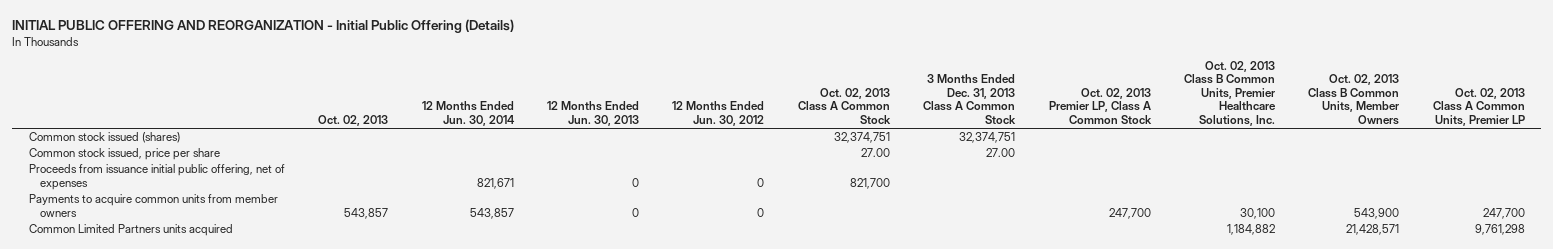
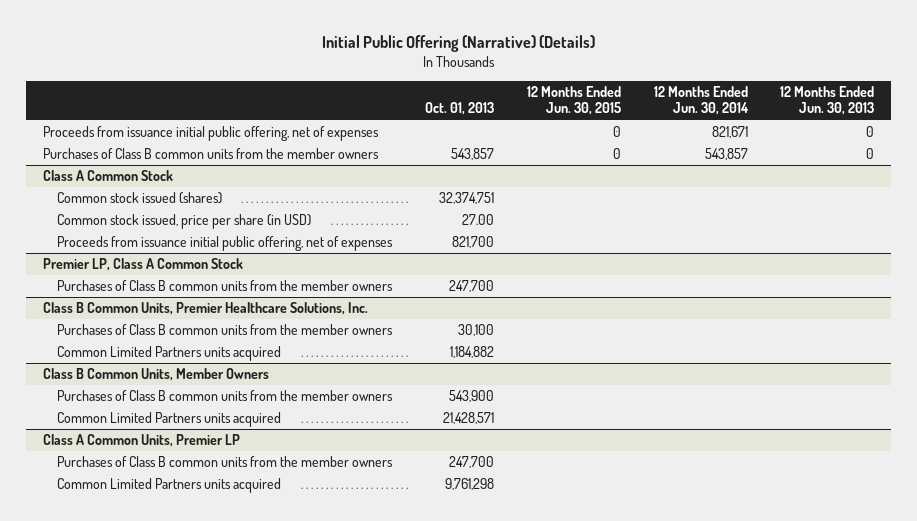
- INITIAL PUBLIC OFFERING AND REORGANIZATION - Initial Public Offering (Details)
+ Initial Public Offering (Narrative) (Details)
- | Oct. 02, 2013 | 12 Months Ended Jun. 30, 2014 | 12 Months Ended Jun. 30, 2013 | 12 Months Ended Jun. 30, 2012 | Oct. 02, 2013 Class A Common Stock | 3 Months Ended Dec. 31, 2013 Class A Common Stock | Oct. 02, 2013 Premier LP, Class A Common Stock | Oct. 02, 2013 Class B Common Units, Premier Healthcare Solutions, Inc. | Oct. 02, 2013 Class B Common Units, Member Owners | Oct. 02, 2013 Class A Common Units, Premier LP
+ | Oct. 01, 2013 | 12 Months Ended Jun. 30, 2015 | 12 Months Ended Jun. 30, 2014 | 12 Months Ended Jun. 30, 2013
- Common stock issued (shares) | | | | | 32,374,751 | 32,374,751 | | | |
- Common stock issued, price per share | | | | | 27.00 | 27.00 | | | |
- Payments to acquire common units from member owners | 543,857 | 543,857 | 0 | 0 | | | 247,700 | 30,100 | 543,900 | 247,700
- Common Limited Partners units acquired | | | | | | | | 1,184,882 | 21,428,571 | 9,761,298
+ Purchases of Class B common units from the member owners | 543,857 | 0 | 543,857 | 0
+ Class A Common Stock
+ Common stock issued (shares) | 32,374,751 | | |
+ Common stock issued, price per share (in USD) | 27.00 | | |
+ Proceeds from issuance initial public offering, net of expenses | 821,700 | | |
+ Premier LP, Class A Common Stock
+ Purchases of Class B common units from the member owners | 247,700 | | |
+ Class B Common Units, Premier Healthcare Solutions, Inc.
+ Purchases of Class B common units from the member owners | 30,100 | | |
+ Common Limited Partners units acquired | 1,184,882 | | |
+ Class B Common Units, Member Owners
+ Purchases of Class B common units from the member owners | 543,900 | | |
+ Common Limited Partners units acquired | 21,428,571 | | |
+ Class A Common Units, Premier LP
+ Purchases of Class B common units from the member owners | 247,700 | | |
+ Common Limited Partners units acquired | 9,761,298 | | |

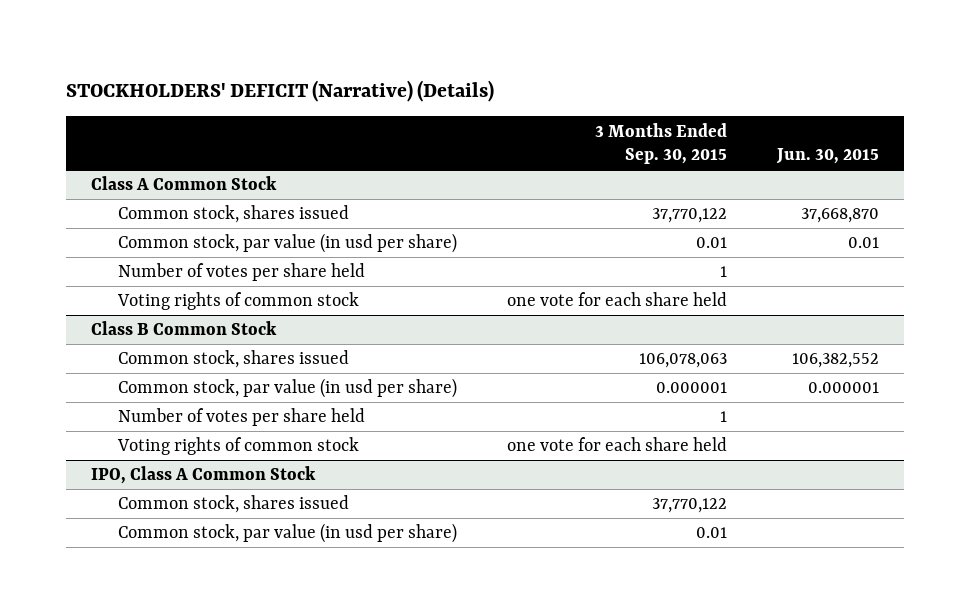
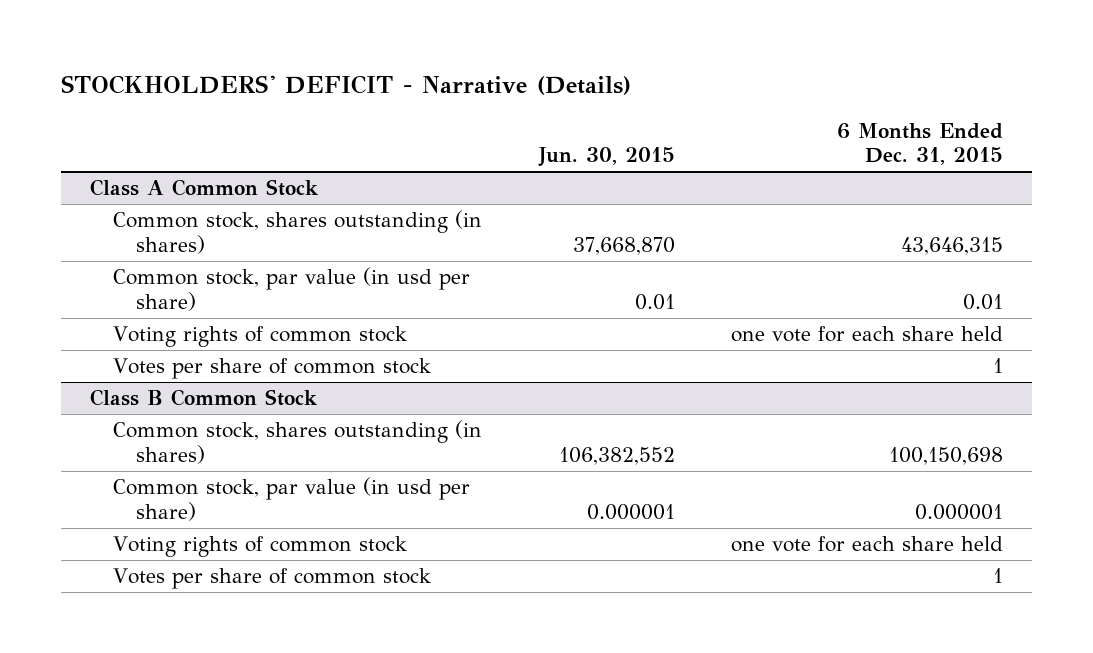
- STOCKHOLDERS' DEFICIT (Narrative) (Details)
+ STOCKHOLDERS' DEFICIT - Narrative (Details)
- | 3 Months Ended Sep. 30, 2015 | Jun. 30, 2015
+ | Jun. 30, 2015 | 6 Months Ended Dec. 31, 2015
@ Class A Common Stock
- Common stock, shares issued | 37,770,122 | 37,668,870
+ Common stock, shares outstanding (in shares) | 37,668,870 | 43,646,315
- Number of votes per share held | 1 |
+ Votes per share of common stock | | 1
@ Class B Common Stock
- Common stock, shares issued | 106,078,063 | 106,382,552
+ Common stock, shares outstanding (in shares) | 106,382,552 | 100,150,698
- Number of votes per share held | 1 |
- IPO, Class A Common Stock
- Common stock, shares issued | 37,770,122 |
- Common stock, par value (in usd per share) | 0.01 |
@ Class B Common Stock
+ Votes per share of common stock | | 1

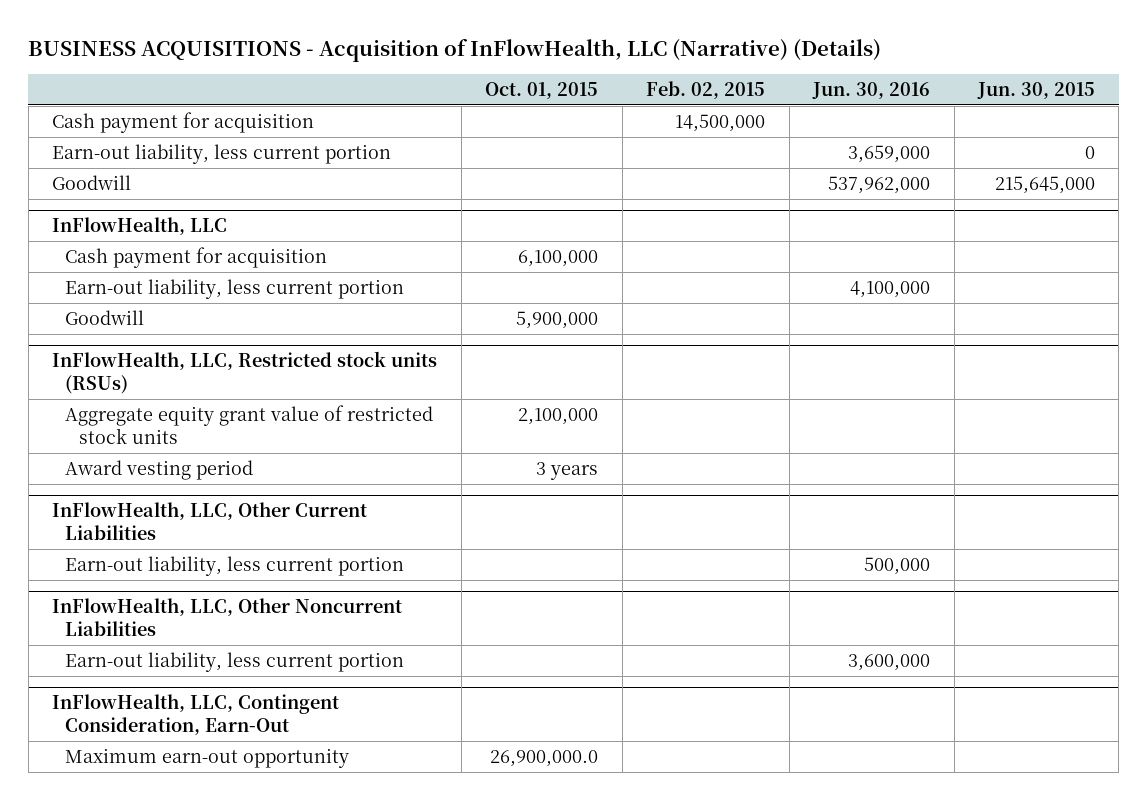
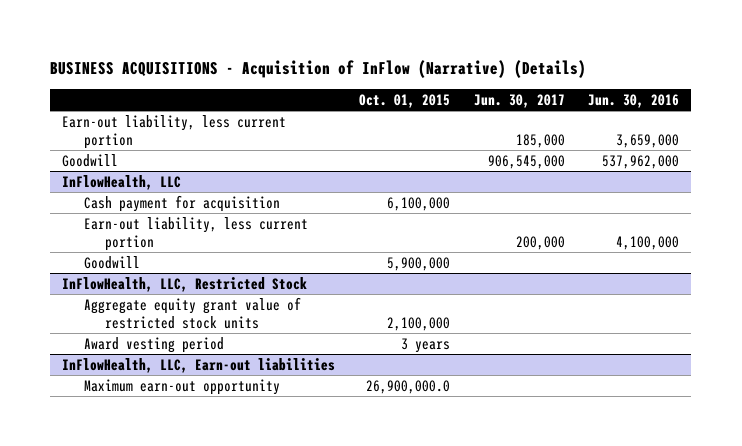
- BUSINESS ACQUISITIONS - Acquisition of InFlowHealth, LLC (Narrative) (Details)
+ BUSINESS ACQUISITIONS - Acquisition of InFlow (Narrative) (Details)
- | Oct. 01, 2015 | Feb. 02, 2015 | Jun. 30, 2016 | Jun. 30, 2015
+ | Oct. 01, 2015 | Jun. 30, 2017 | Jun. 30, 2016
- Cash payment for acquisition | | 14,500,000 | |
- InFlowHealth, LLC, Restricted stock units (RSUs)
+ InFlowHealth, LLC, Restricted Stock
- InFlowHealth, LLC, Other Current Liabilities
- Earn-out liability, less current portion | | | 500,000 |
- InFlowHealth, LLC, Other Noncurrent Liabilities
- Earn-out liability, less current portion | | | 3,600,000 |
- InFlowHealth, LLC, Contingent Consideration, Earn-Out
+ InFlowHealth, LLC, Earn-out liabilities

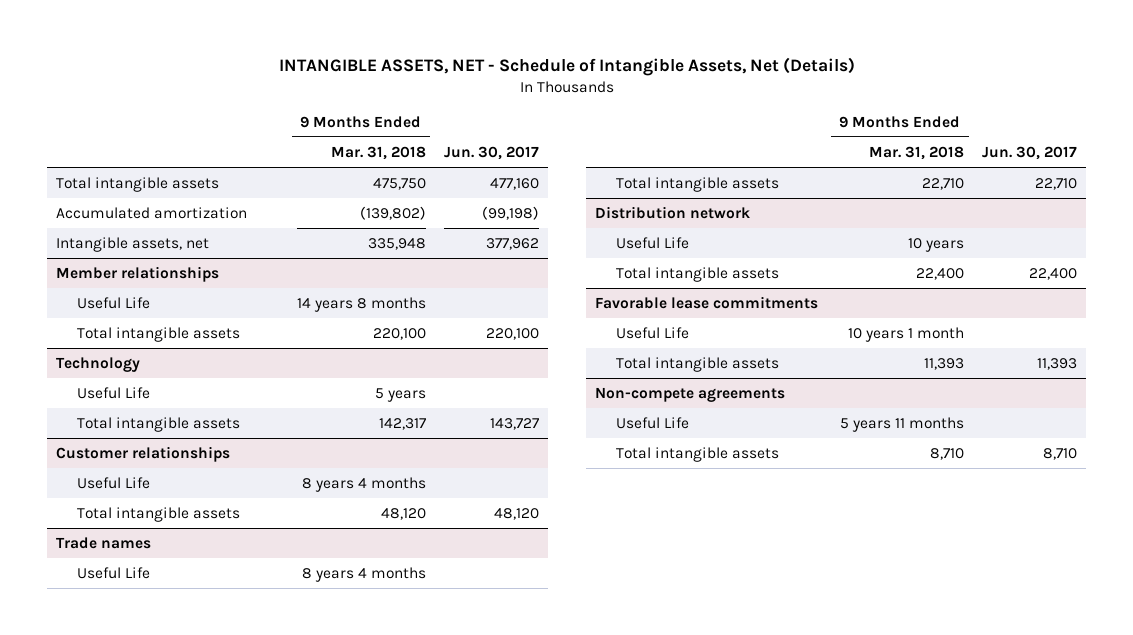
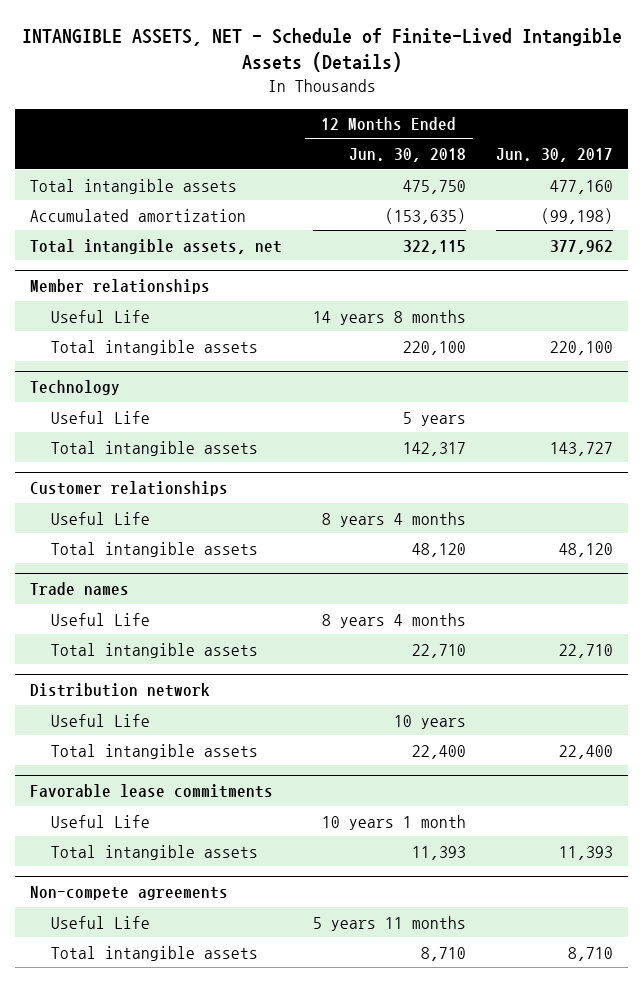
- INTANGIBLE ASSETS, NET - Schedule of Intangible Assets, Net (Details)
+ INTANGIBLE ASSETS, NET - Schedule of Finite-Lived Intangible Assets (Details)
- | 9 Months Ended Mar. 31, 2018 | Jun. 30, 2017
+ | 12 Months Ended Jun. 30, 2018 | Jun. 30, 2017
- Intangible assets, net | 335,948 | 377,962
+ Total intangible assets, net | 322,115 | 377,962

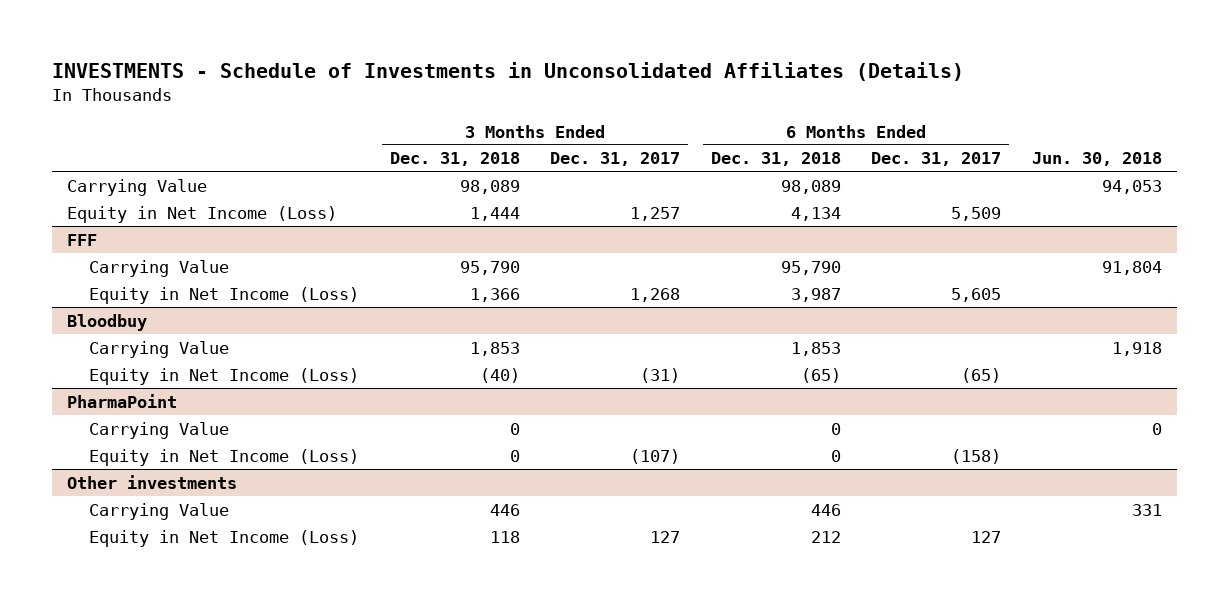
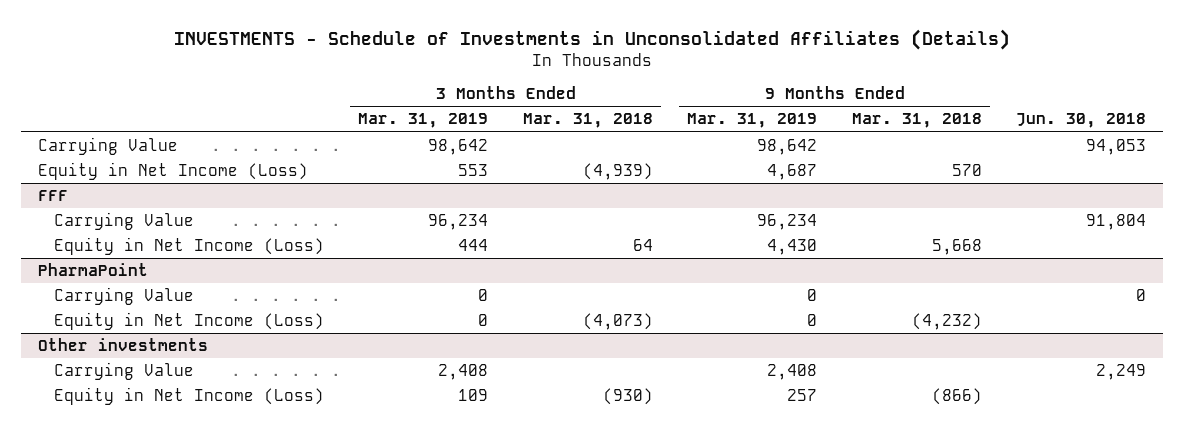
- | 3 Months Ended Dec. 31, 2018 | 3 Months Ended Dec. 31, 2017 | 6 Months Ended Dec. 31, 2018 | 6 Months Ended Dec. 31, 2017 | Jun. 30, 2018
+ | 3 Months Ended Mar. 31, 2019 | 3 Months Ended Mar. 31, 2018 | 9 Months Ended Mar. 31, 2019 | 9 Months Ended Mar. 31, 2018 | Jun. 30, 2018
- Bloodbuy
- Carrying Value | 1,853 | | 1,853 | | 1,918
- Equity in Net Income (Loss) | (40) | (31) | (65) | (65) |
@ Other investments
- Carrying Value | 446 | | 446 | | 331
+ Carrying Value | 2,408 | | 2,408 | | 2,249

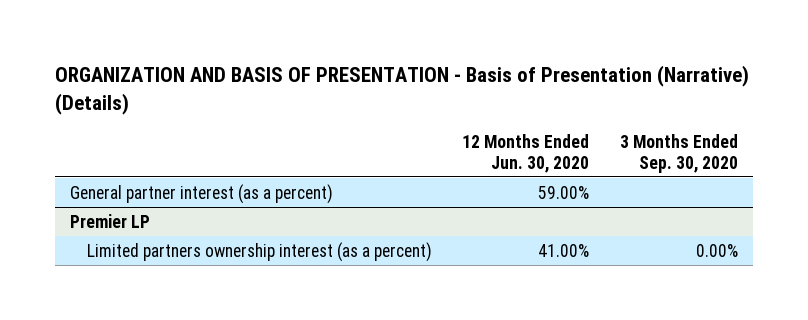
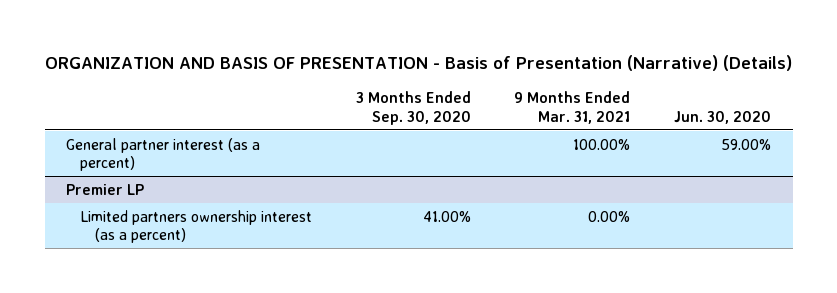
- | 12 Months Ended Jun. 30, 2020 | 3 Months Ended Sep. 30, 2020
+ | 3 Months Ended Sep. 30, 2020 | 9 Months Ended Mar. 31, 2021 | Jun. 30, 2020
@ Premier LP
- Limited partners ownership interest (as a percent) | 41.00% | 0.00%
+ Limited partners ownership interest (as a percent) | 41.00% | 0.00% |

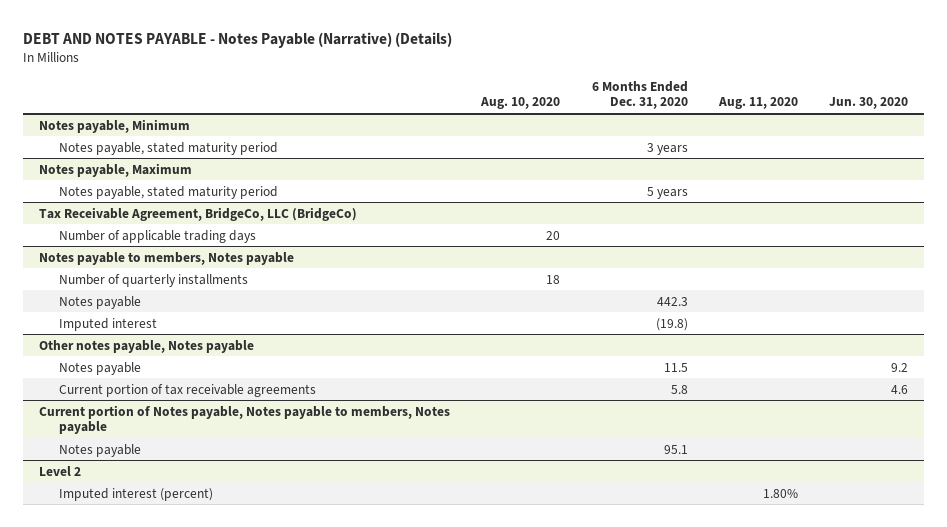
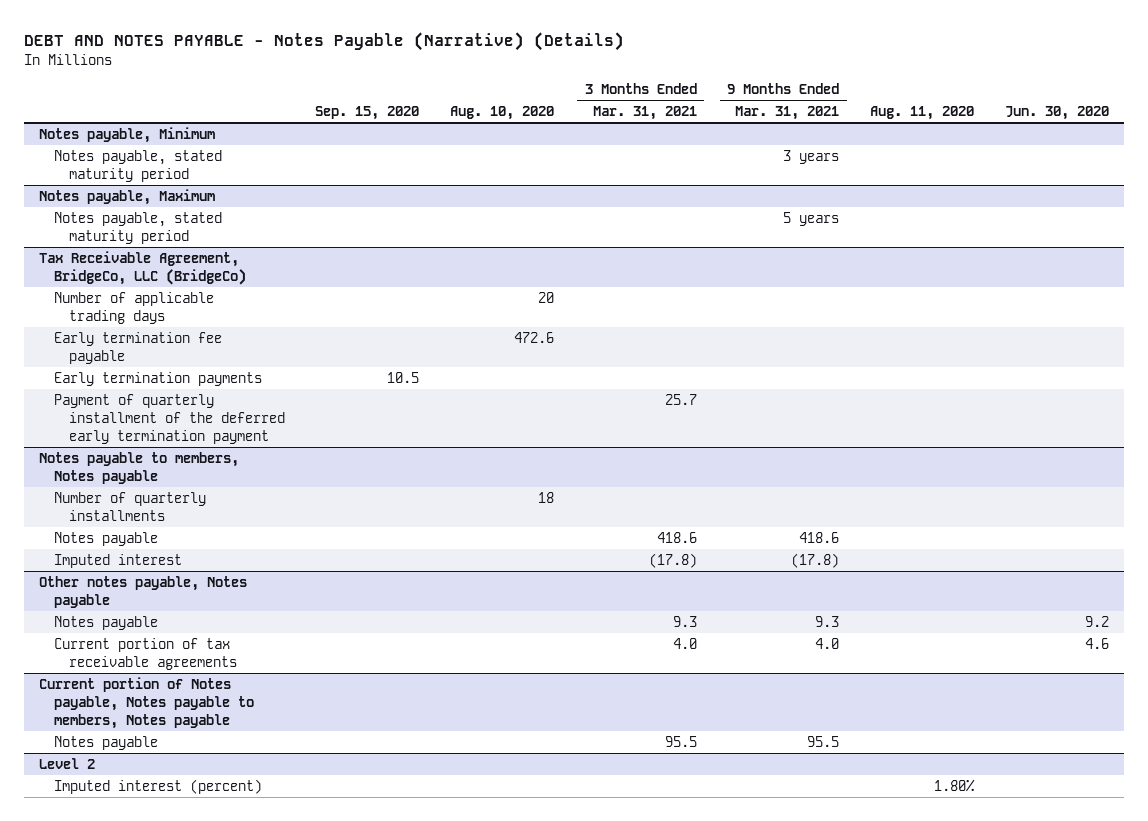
- | Aug. 10, 2020 | 6 Months Ended Dec. 31, 2020 | Aug. 11, 2020 | Jun. 30, 2020
+ | Sep. 15, 2020 | Aug. 10, 2020 | 3 Months Ended Mar. 31, 2021 | 9 Months Ended Mar. 31, 2021 | Aug. 11, 2020 | Jun. 30, 2020
@ Tax Receivable Agreement, BridgeCo, LLC (BridgeCo)
+ Early termination fee payable | | 472.6 | | | |
+ Early termination payments | 10.5 | | | | |
+ Payment of quarterly installment of the deferred early termination payment | | | 25.7 | | |

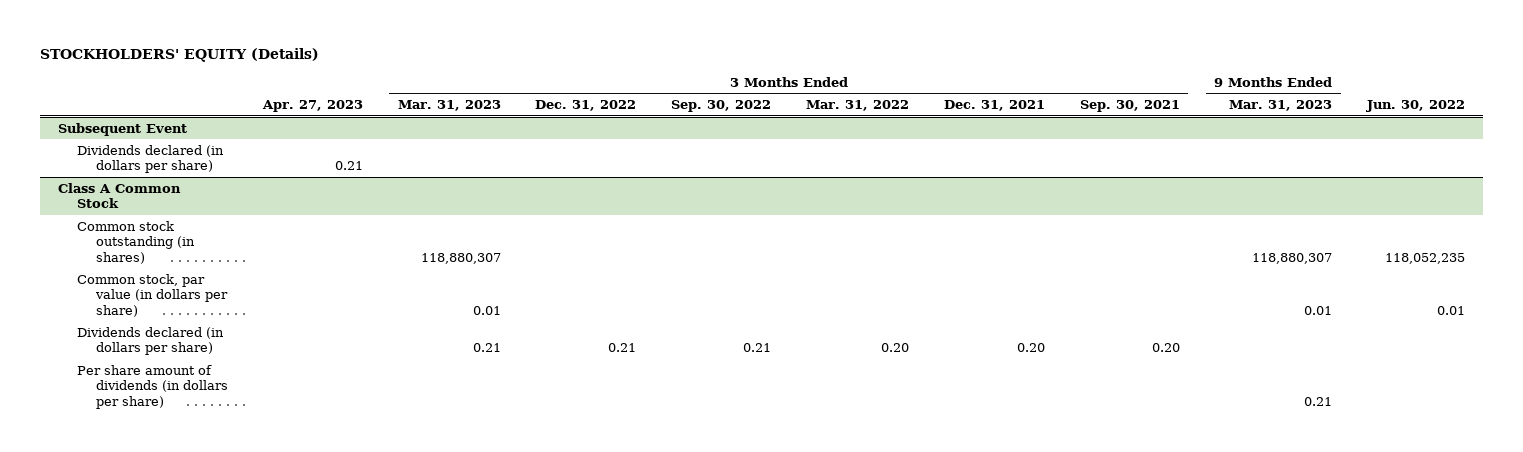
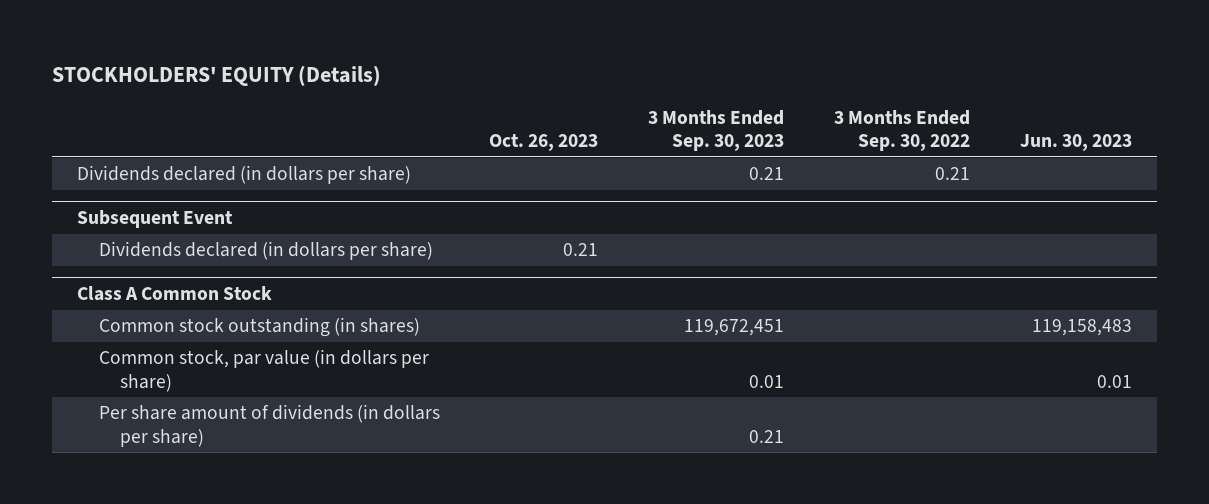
- | Apr. 27, 2023 | 3 Months Ended Mar. 31, 2023 | 3 Months Ended Dec. 31, 2022 | 3 Months Ended Sep. 30, 2022 | 3 Months Ended Mar. 31, 2022 | 3 Months Ended Dec. 31, 2021 | 3 Months Ended Sep. 30, 2021 | 9 Months Ended Mar. 31, 2023 | Jun. 30, 2022
+ | Oct. 26, 2023 | 3 Months Ended Sep. 30, 2023 | 3 Months Ended Sep. 30, 2022 | Jun. 30, 2023
+ Dividends declared (in dollars per share) | | 0.21 | 0.21 |
@ Class A Common Stock
- Dividends declared (in dollars per share) | | 0.21 | 0.21 | 0.21 | 0.20 | 0.20 | 0.20 | |

